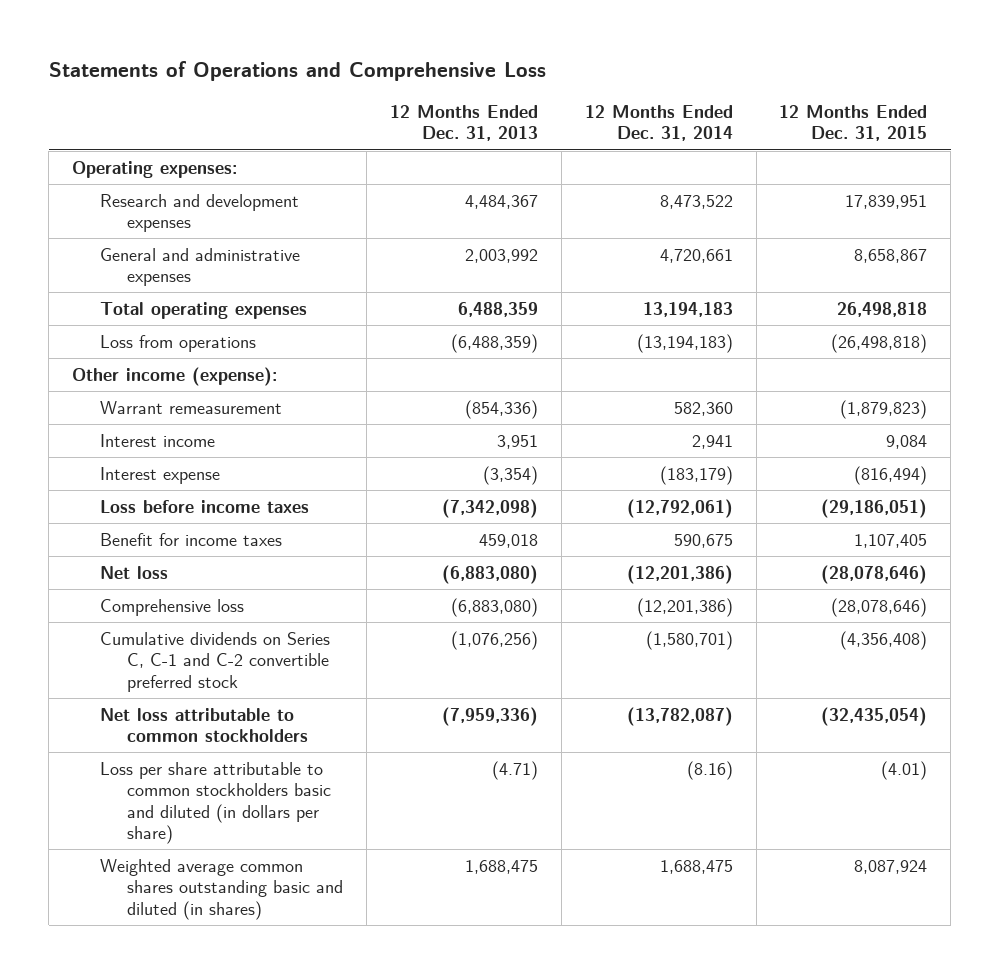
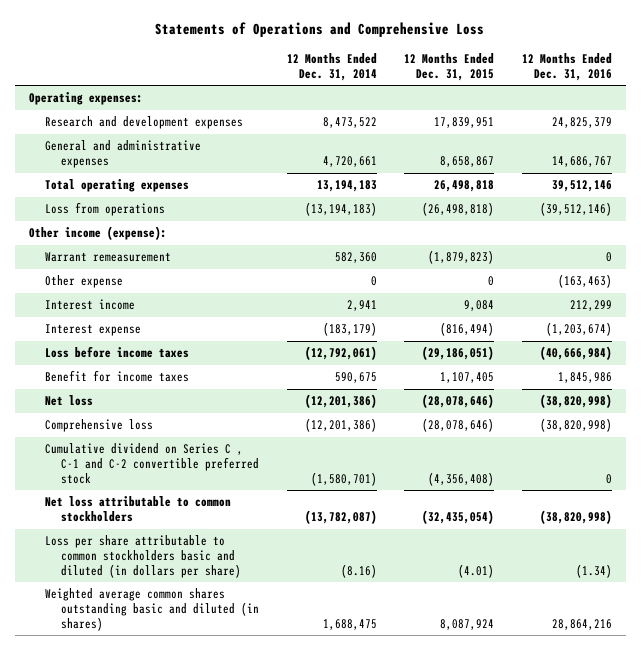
- | 12 Months Ended Dec. 31, 2013 | 12 Months Ended Dec. 31, 2014 | 12 Months Ended Dec. 31, 2015
+ | 12 Months Ended Dec. 31, 2014 | 12 Months Ended Dec. 31, 2015 | 12 Months Ended Dec. 31, 2016
+ Other expense | 0 | 0 | (163,463)
- Cumulative dividends on Series C, C-1 and C-2 convertible preferred stock | (1,076,256) | (1,580,701) | (4,356,408)
+ Cumulative dividend on Series C , C-1 and C-2 convertible preferred stock | (1,580,701) | (4,356,408) | 0

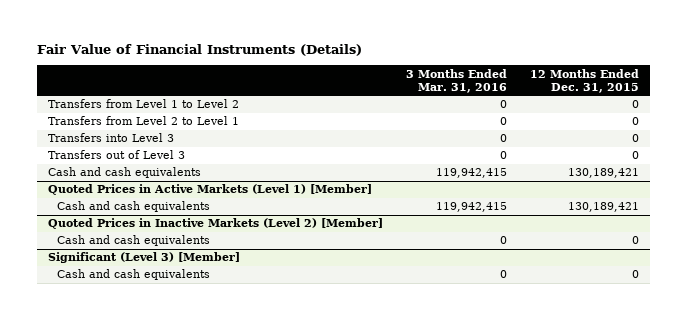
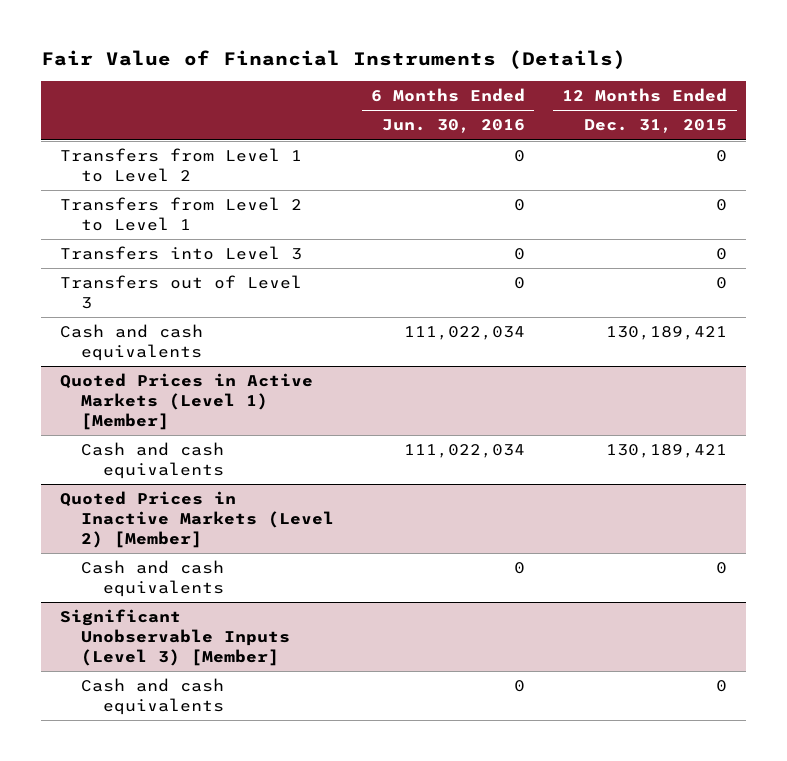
- | 3 Months Ended Mar. 31, 2016 | 12 Months Ended Dec. 31, 2015
+ | 6 Months Ended Jun. 30, 2016 | 12 Months Ended Dec. 31, 2015
- Significant (Level 3) [Member]
+ Significant Unobservable Inputs (Level 3) [Member]

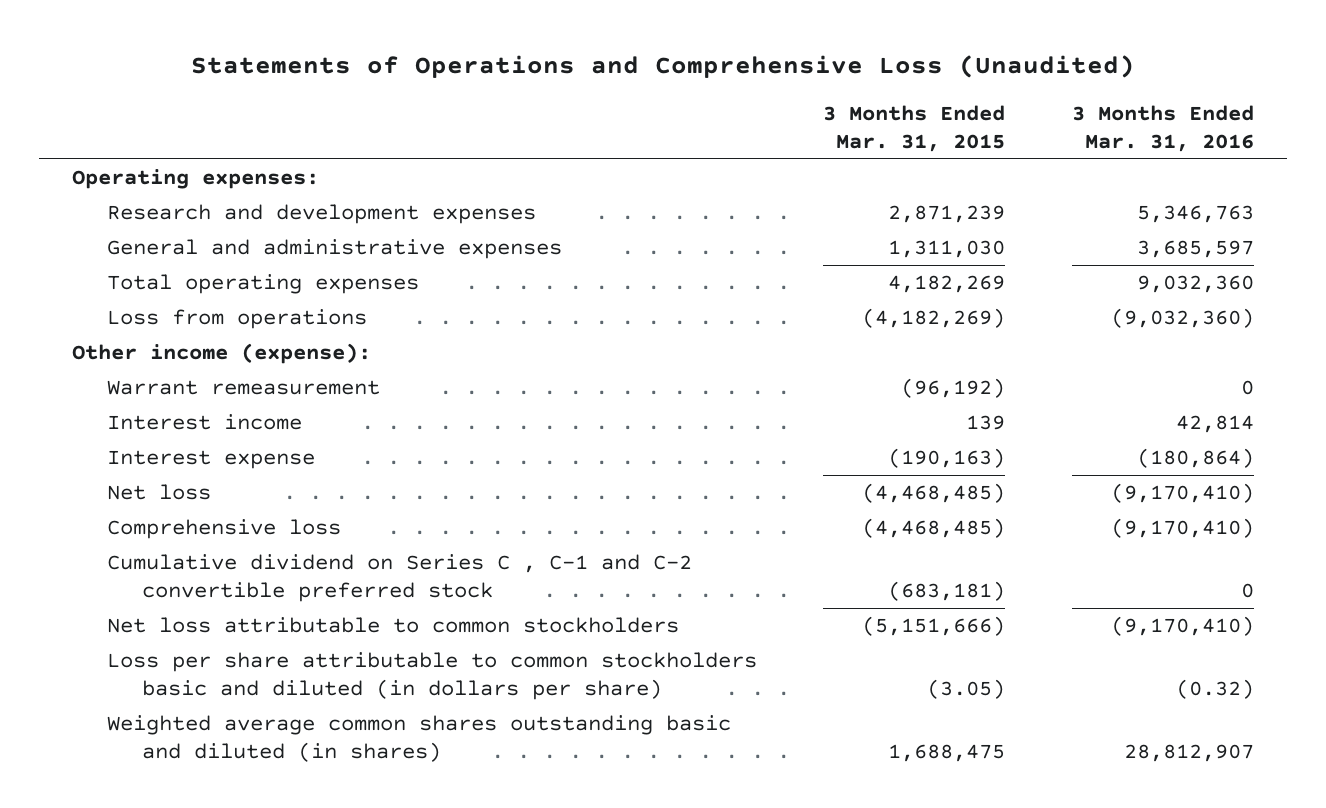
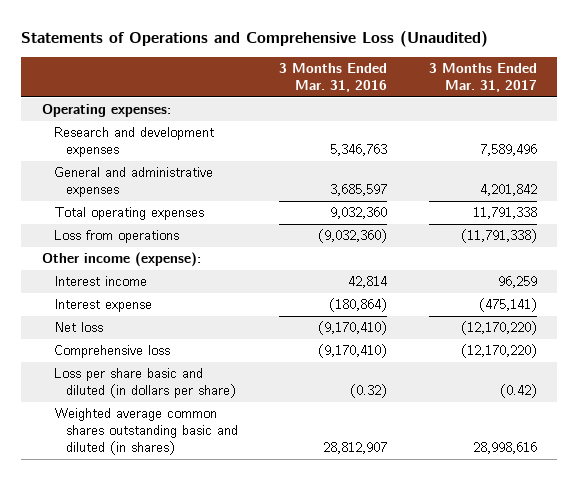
- | 3 Months Ended Mar. 31, 2015 | 3 Months Ended Mar. 31, 2016
+ | 3 Months Ended Mar. 31, 2016 | 3 Months Ended Mar. 31, 2017
- Warrant remeasurement | (96,192) | 0
- Cumulative dividend on Series C , C-1 and C-2 convertible preferred stock | (683,181) | 0
- Net loss attributable to common stockholders | (5,151,666) | (9,170,410)
- Loss per share attributable to common stockholders basic and diluted (in dollars per share) | (3.05) | (0.32)
+ Loss per share basic and diluted (in dollars per share) | (0.32) | (0.42)

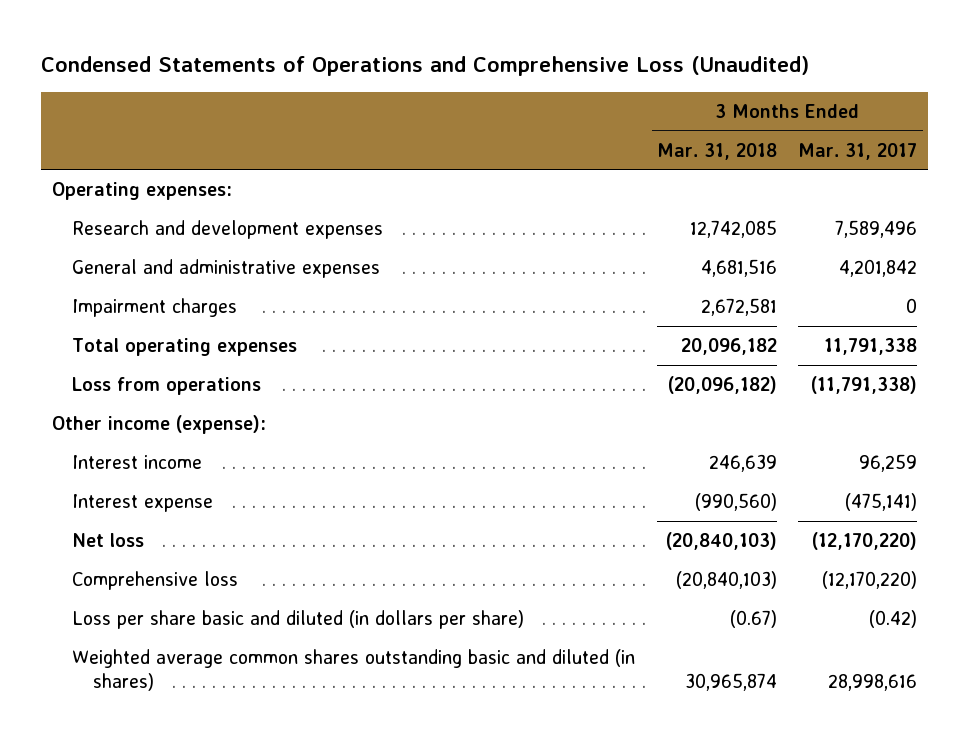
- Statements of Operations and Comprehensive Loss (Unaudited)
+ Condensed Statements of Operations and Comprehensive Loss (Unaudited)
- | 3 Months Ended Mar. 31, 2016 | 3 Months Ended Mar. 31, 2017
+ | 3 Months Ended Mar. 31, 2018 | 3 Months Ended Mar. 31, 2017
+ Impairment charges | 2,672,581 | 0

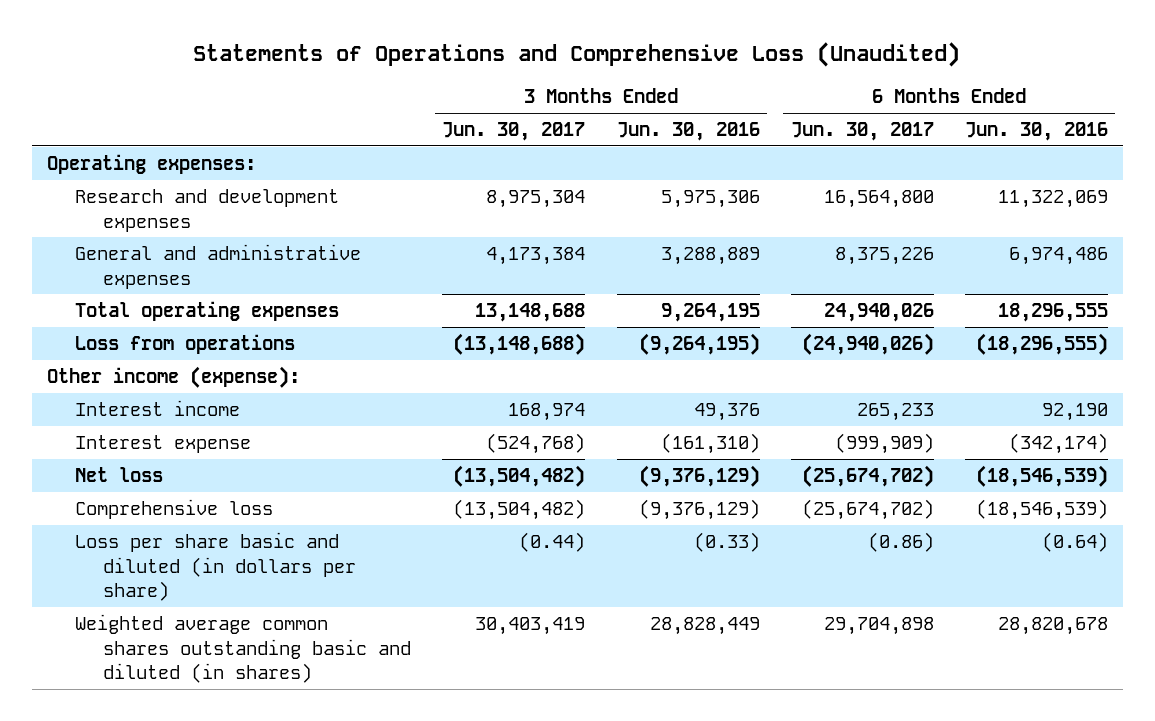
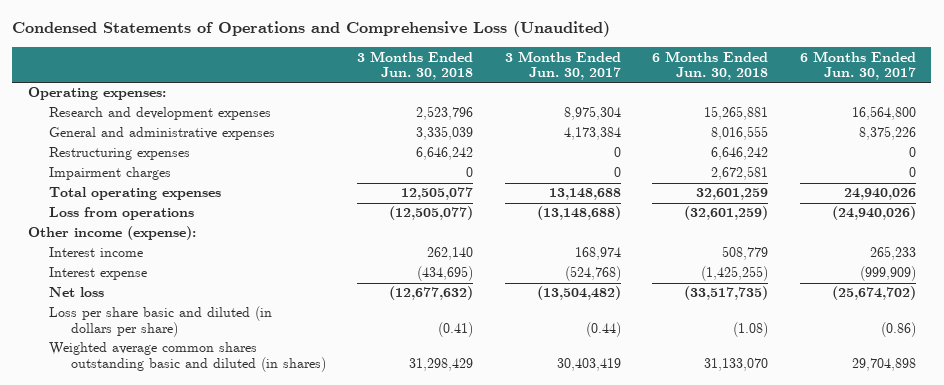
- Statements of Operations and Comprehensive Loss (Unaudited)
+ Condensed Statements of Operations and Comprehensive Loss (Unaudited)
- | 3 Months Ended Jun. 30, 2017 | 3 Months Ended Jun. 30, 2016 | 6 Months Ended Jun. 30, 2017 | 6 Months Ended Jun. 30, 2016
+ | 3 Months Ended Jun. 30, 2018 | 3 Months Ended Jun. 30, 2017 | 6 Months Ended Jun. 30, 2018 | 6 Months Ended Jun. 30, 2017
+ Restructuring expenses | 6,646,242 | 0 | 6,646,242 | 0
+ Impairment charges | 0 | 0 | 2,672,581 | 0
- Comprehensive loss | (13,504,482) | (9,376,129) | (25,674,702) | (18,546,539)

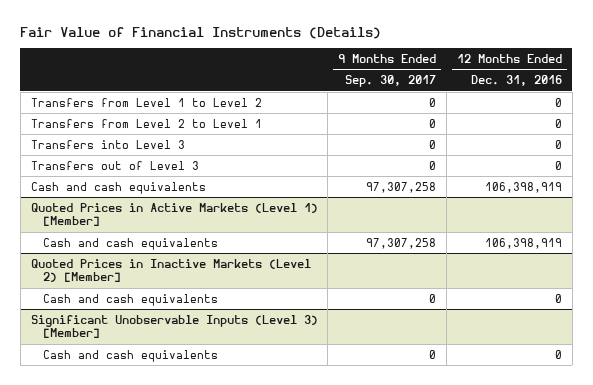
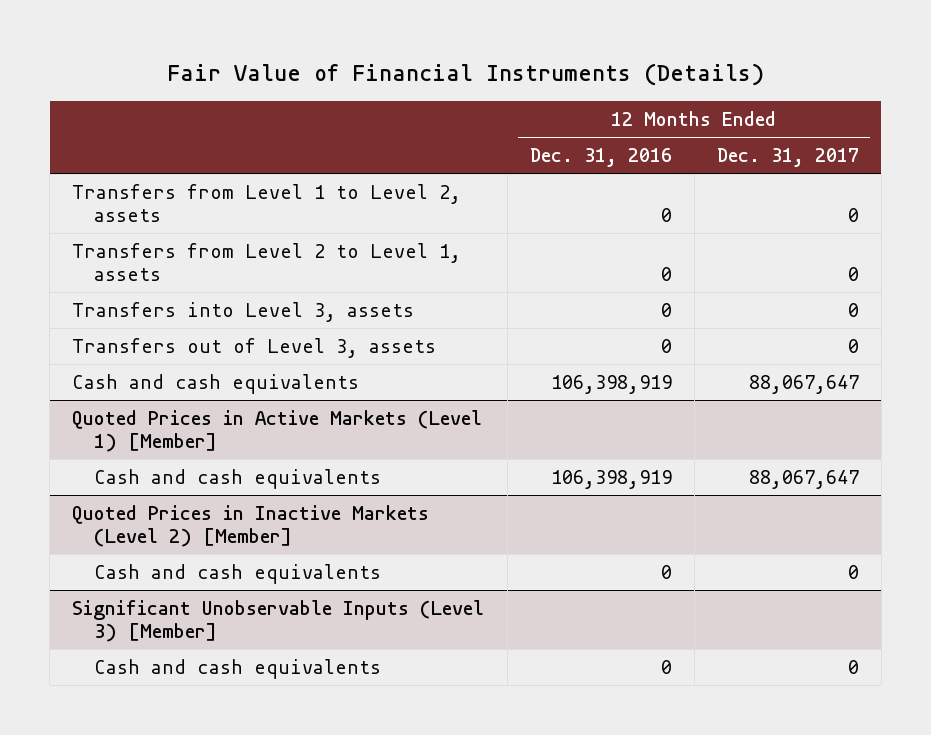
- | 9 Months Ended Sep. 30, 2017 | 12 Months Ended Dec. 31, 2016
+ | 12 Months Ended Dec. 31, 2016 | 12 Months Ended Dec. 31, 2017
- Transfers from Level 1 to Level 2 | 0 | 0
- Transfers from Level 2 to Level 1 | 0 | 0
- Transfers into Level 3 | 0 | 0
- Transfers out of Level 3 | 0 | 0
+ Transfers from Level 1 to Level 2, assets | 0 | 0
+ Transfers from Level 2 to Level 1, assets | 0 | 0
+ Transfers into Level 3, assets | 0 | 0
+ Transfers out of Level 3, assets | 0 | 0

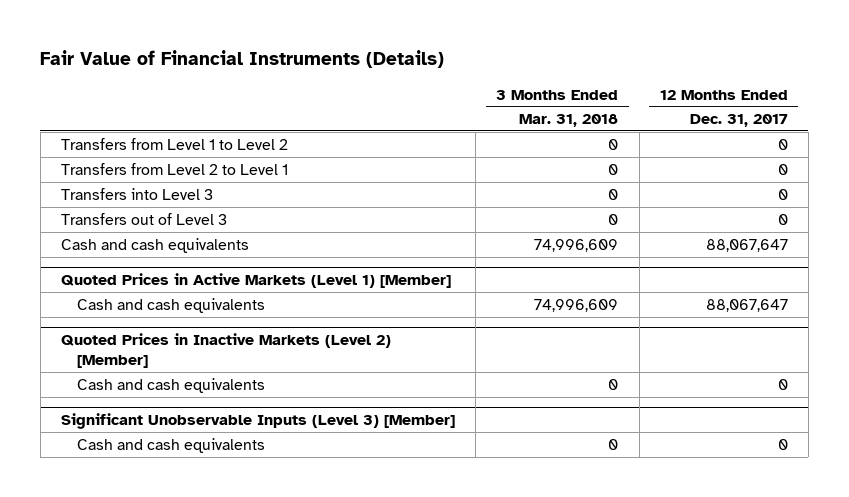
- | 12 Months Ended Dec. 31, 2016 | 12 Months Ended Dec. 31, 2017
+ | 3 Months Ended Mar. 31, 2018 | 12 Months Ended Dec. 31, 2017
- Transfers from Level 1 to Level 2, assets | 0 | 0
- Transfers from Level 2 to Level 1, assets | 0 | 0
- Transfers into Level 3, assets | 0 | 0
- Transfers out of Level 3, assets | 0 | 0
+ Transfers from Level 1 to Level 2 | 0 | 0
+ Transfers from Level 2 to Level 1 | 0 | 0
+ Transfers into Level 3 | 0 | 0
+ Transfers out of Level 3 | 0 | 0

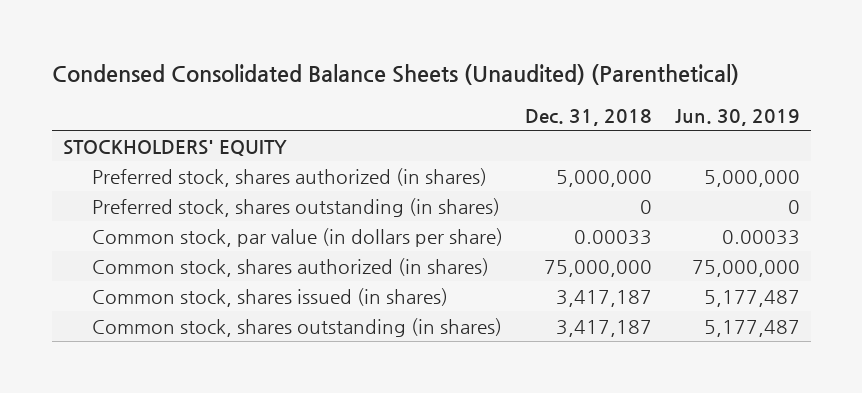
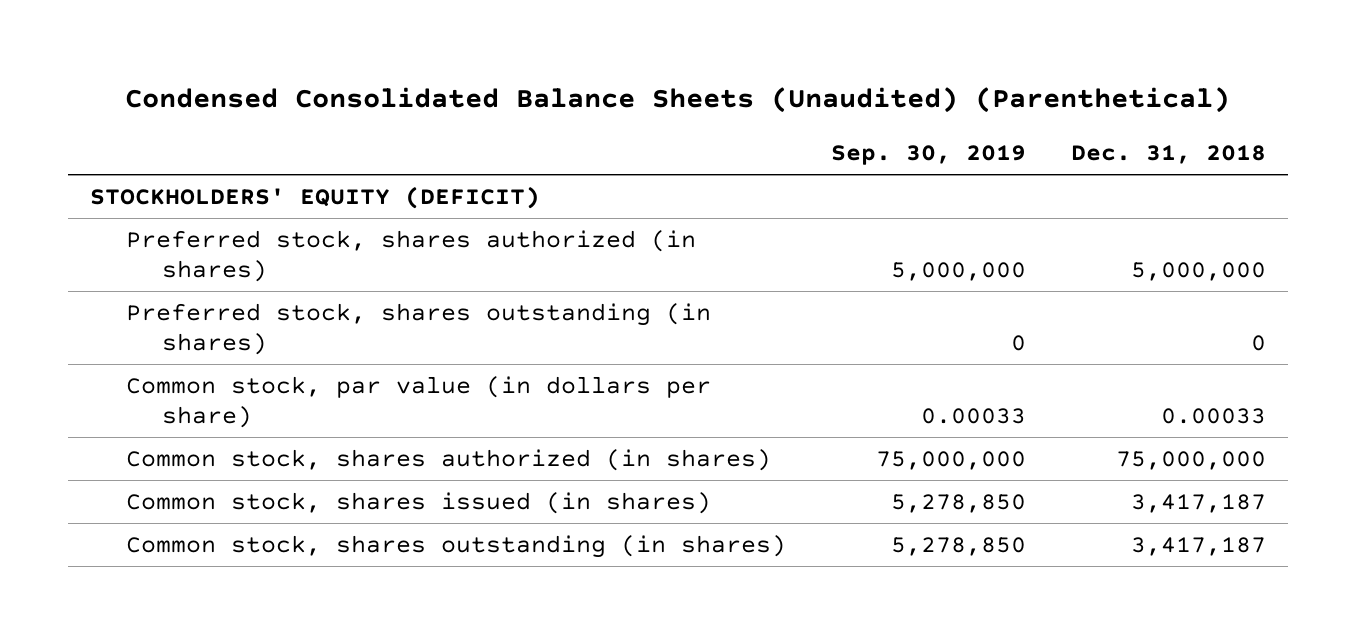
- | Dec. 31, 2018 | Jun. 30, 2019
+ | Sep. 30, 2019 | Dec. 31, 2018
- STOCKHOLDERS' EQUITY
+ STOCKHOLDERS' EQUITY (DEFICIT)

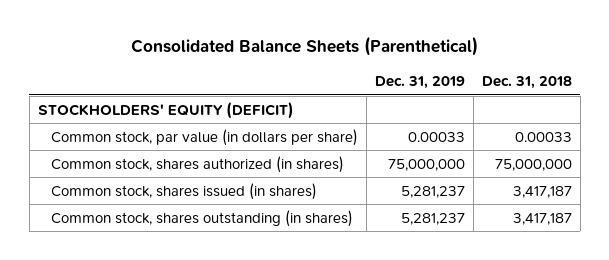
- Condensed Consolidated Balance Sheets (Unaudited) (Parenthetical)
+ Consolidated Balance Sheets (Parenthetical)
- | Sep. 30, 2019 | Dec. 31, 2018
+ | Dec. 31, 2019 | Dec. 31, 2018
- Preferred stock, shares authorized (in shares) | 5,000,000 | 5,000,000
- Preferred stock, shares outstanding (in shares) | 0 | 0

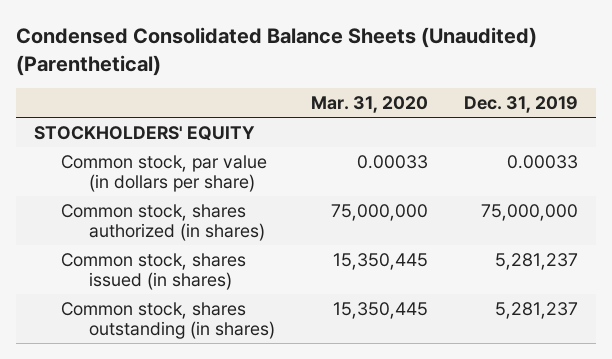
- Consolidated Balance Sheets (Parenthetical)
+ Condensed Consolidated Balance Sheets (Unaudited) (Parenthetical)
- | Dec. 31, 2019 | Dec. 31, 2018
+ | Mar. 31, 2020 | Dec. 31, 2019
- STOCKHOLDERS' EQUITY (DEFICIT)
+ STOCKHOLDERS' EQUITY

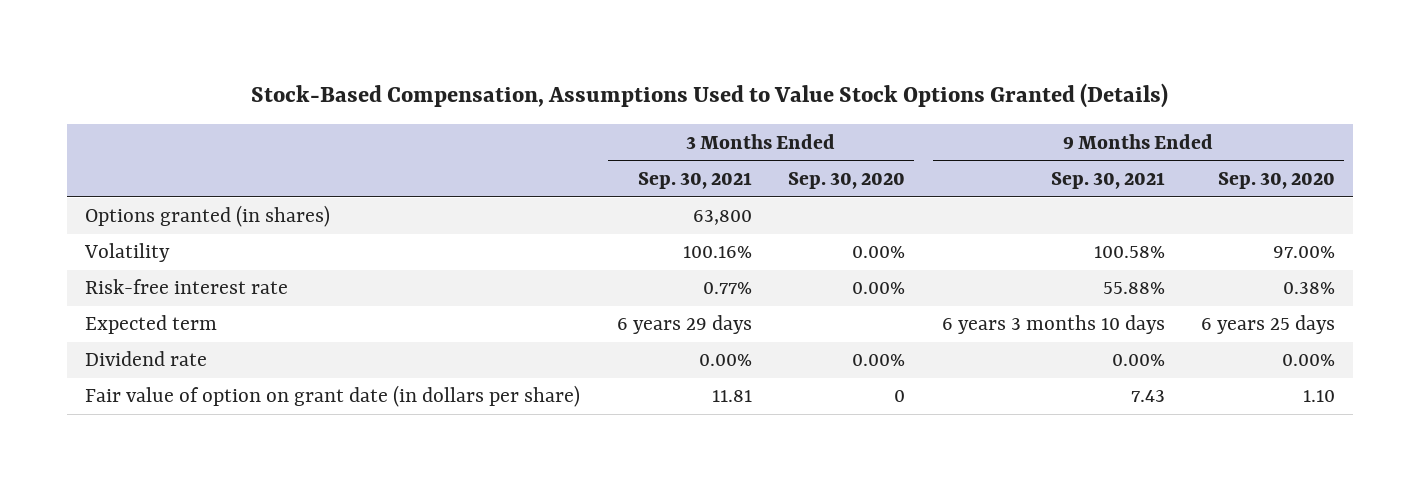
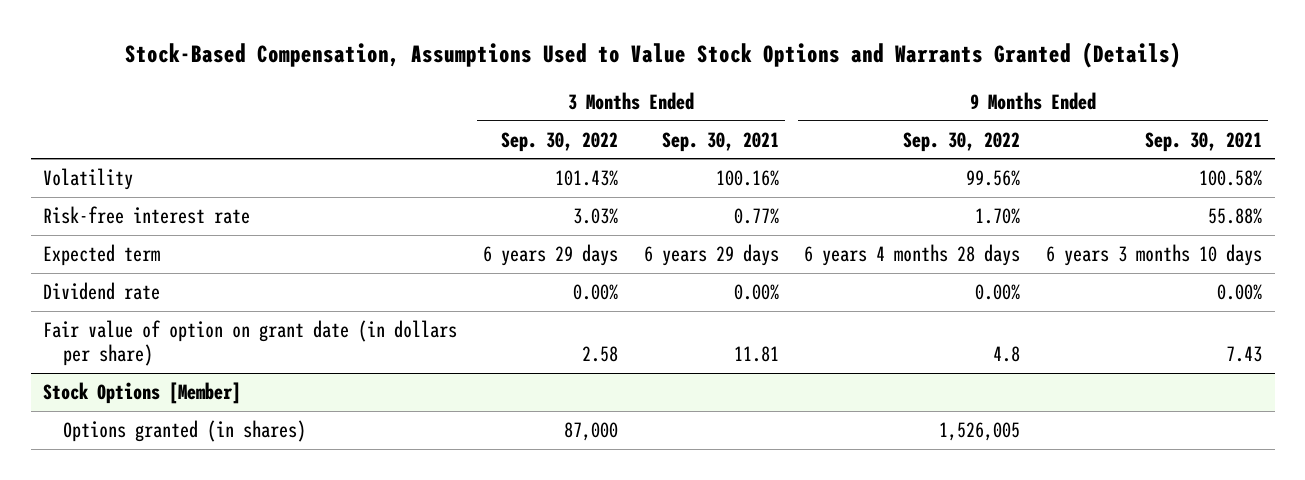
- Stock-Based Compensation, Assumptions Used to Value Stock Options Granted (Details)
+ Stock-Based Compensation, Assumptions Used to Value Stock Options and Warrants Granted (Details)
- | 3 Months Ended Sep. 30, 2021 | 3 Months Ended Sep. 30, 2020 | 9 Months Ended Sep. 30, 2021 | 9 Months Ended Sep. 30, 2020
+ | 3 Months Ended Sep. 30, 2022 | 3 Months Ended Sep. 30, 2021 | 9 Months Ended Sep. 30, 2022 | 9 Months Ended Sep. 30, 2021
- Options granted (in shares) | 63,800 | | |
+ Stock Options [Member]
+ Options granted (in shares) | 87,000 | | 1,526,005 |

